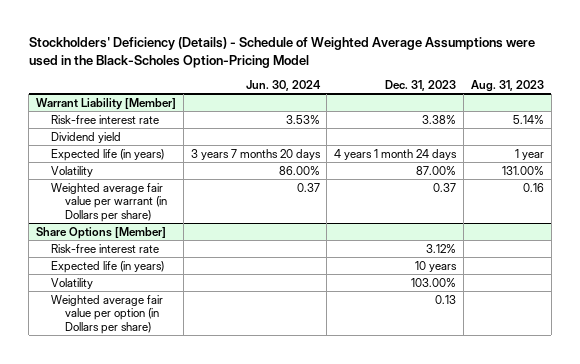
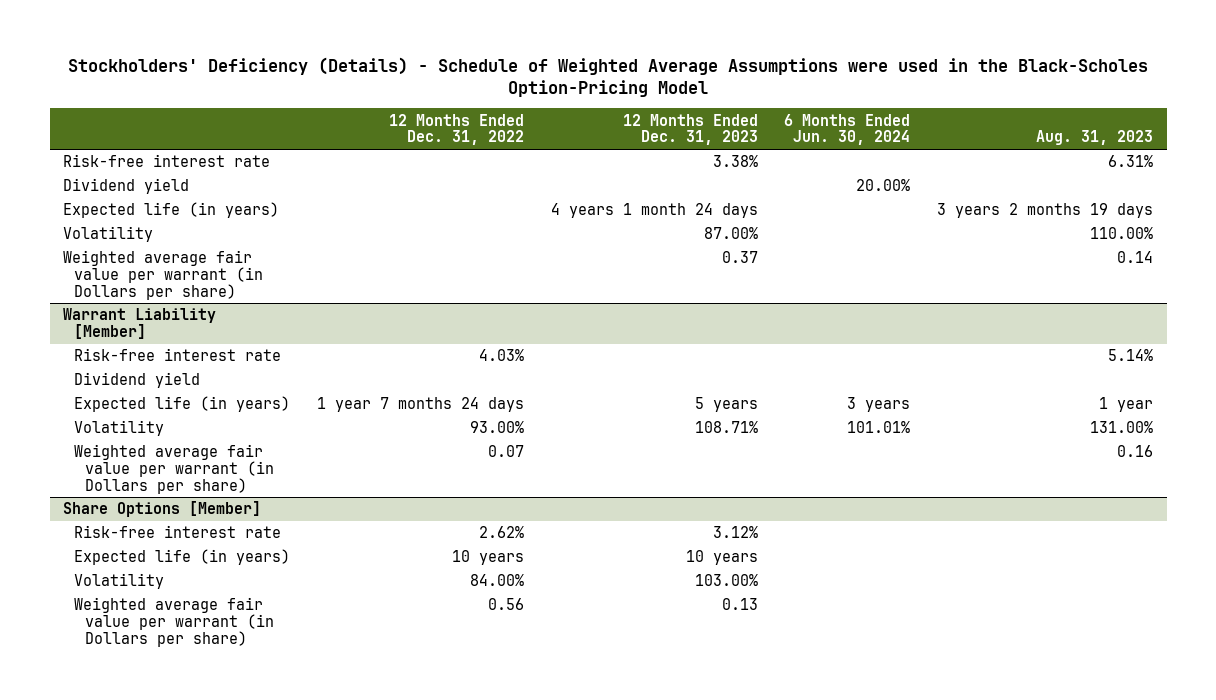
- | Jun. 30, 2024 | Dec. 31, 2023 | Aug. 31, 2023
+ | 12 Months Ended Dec. 31, 2022 | 12 Months Ended Dec. 31, 2023 | 6 Months Ended Jun. 30, 2024 | Aug. 31, 2023
+ Risk-free interest rate | | 3.38% | | 6.31%
+ Dividend yield | | | 20.00% |
+ Expected life (in years) | | 4 years 1 month 24 days | | 3 years 2 months 19 days
+ Volatility | | 87.00% | | 110.00%
+ Weighted average fair value per warrant (in Dollars per share) | | 0.37 | | 0.14
@ Share Options [Member]
- Weighted average fair value per option (in Dollars per share) | | 0.13 |
+ Weighted average fair value per warrant (in Dollars per share) | 0.56 | 0.13 | |

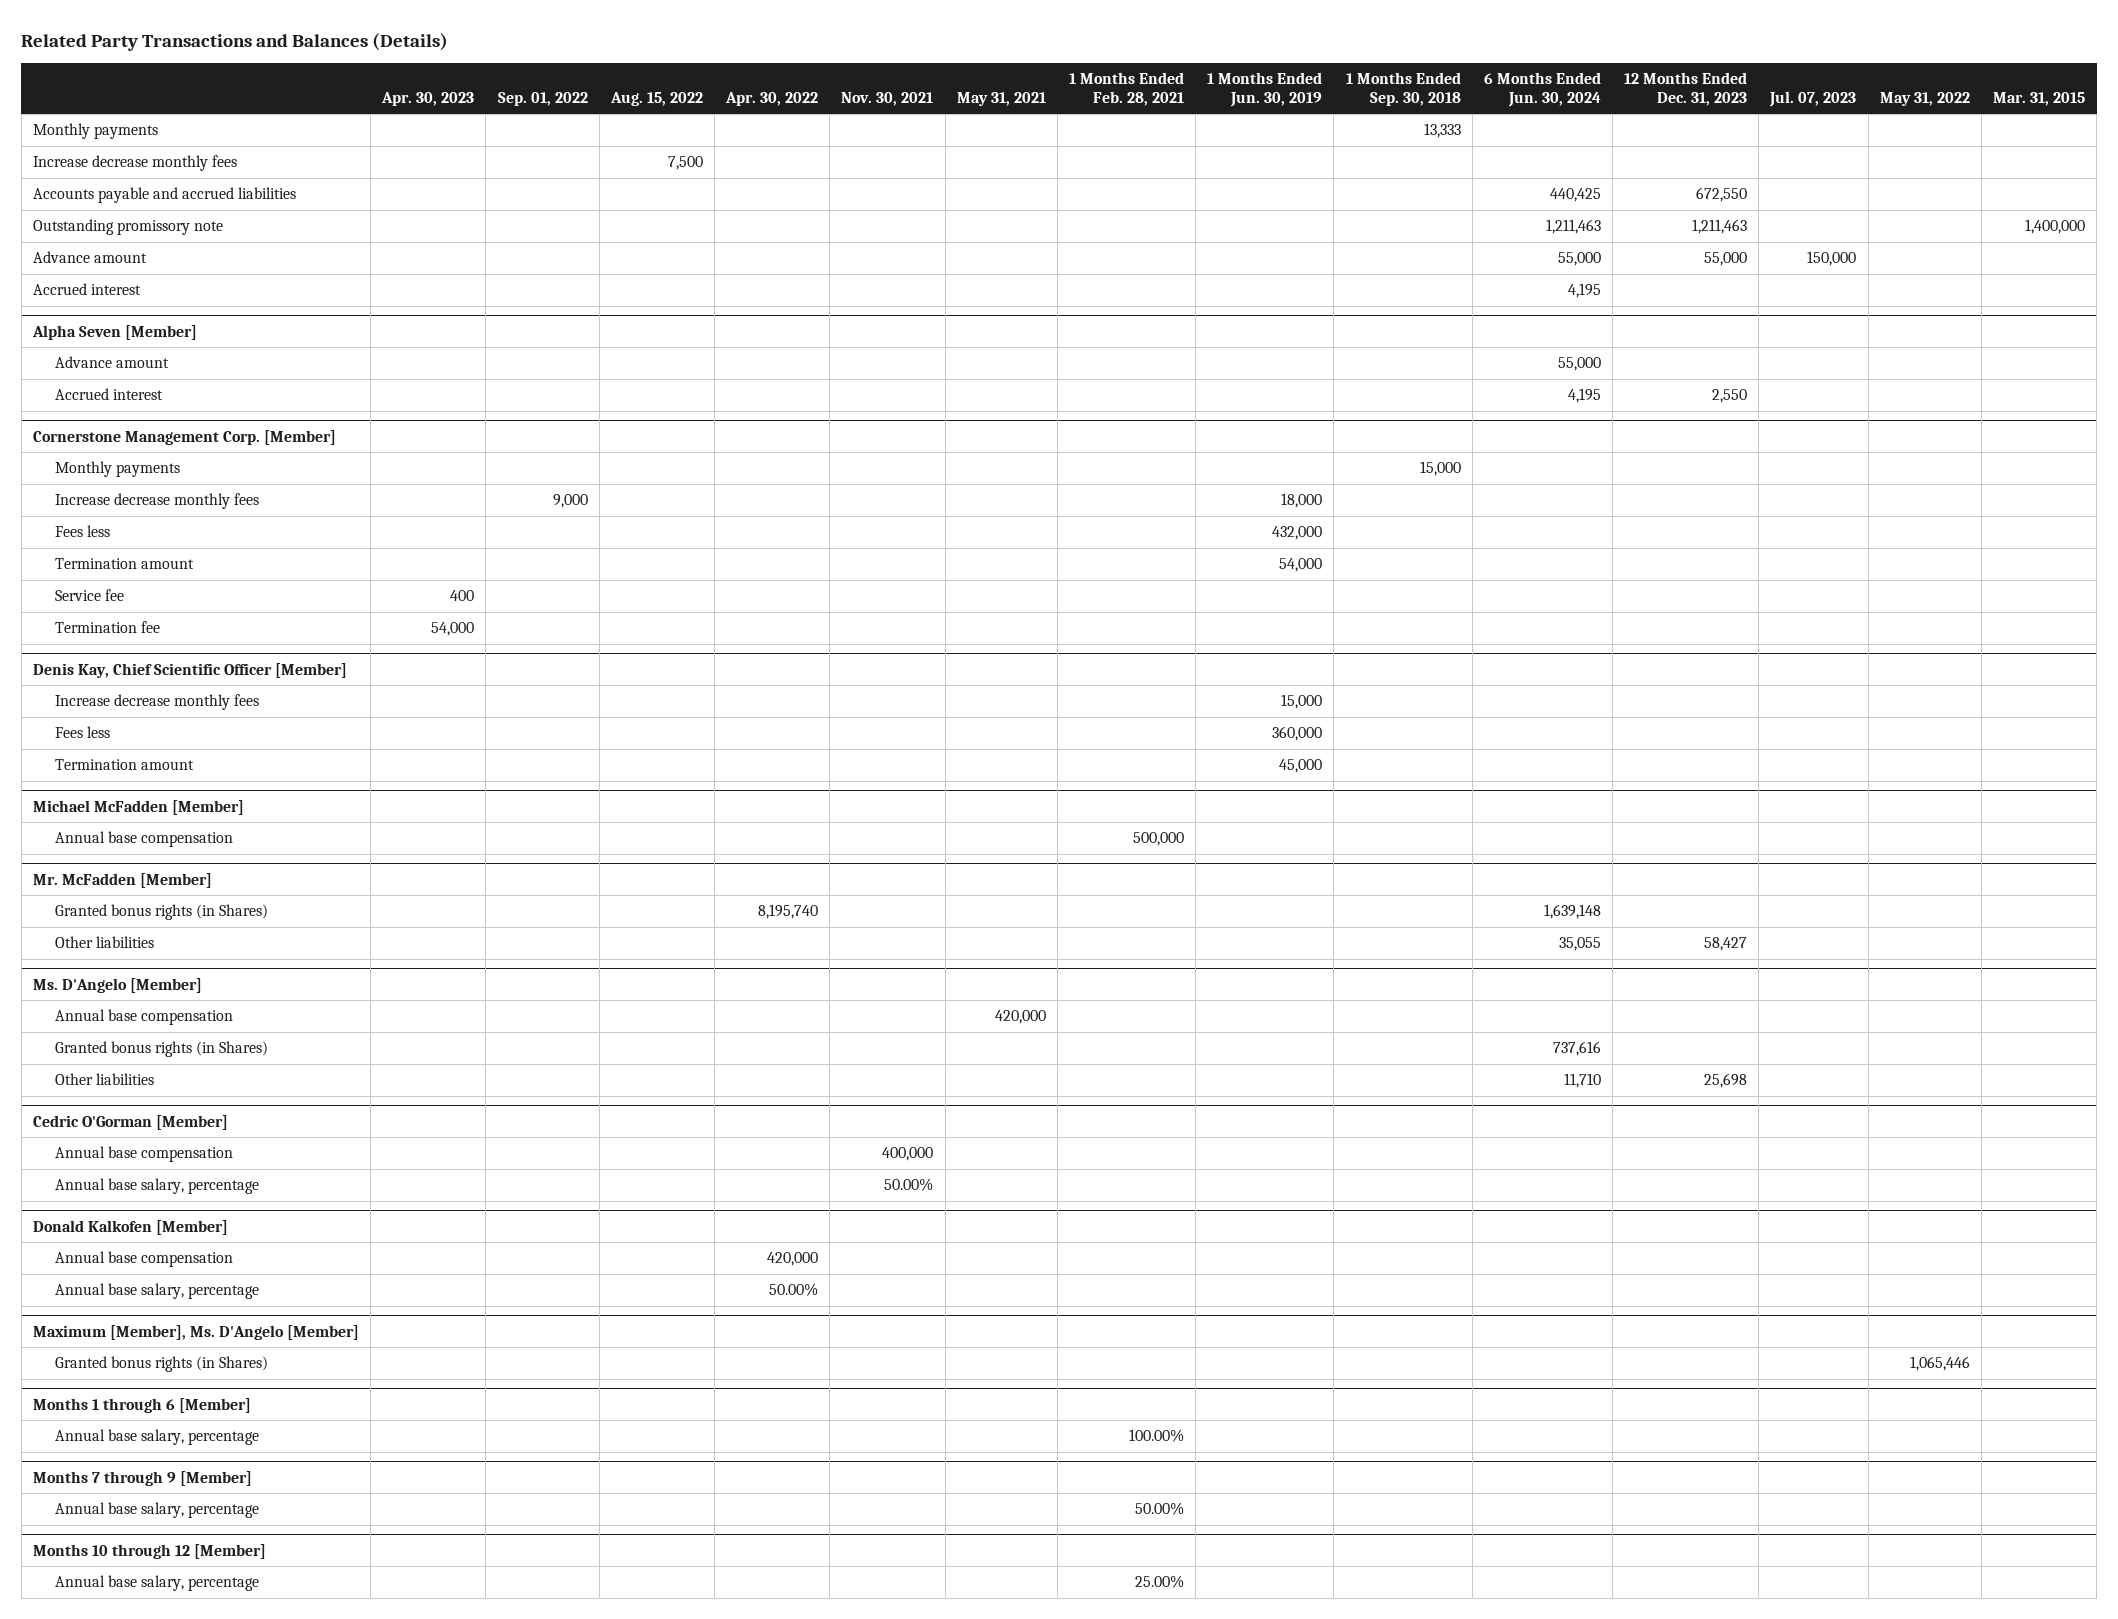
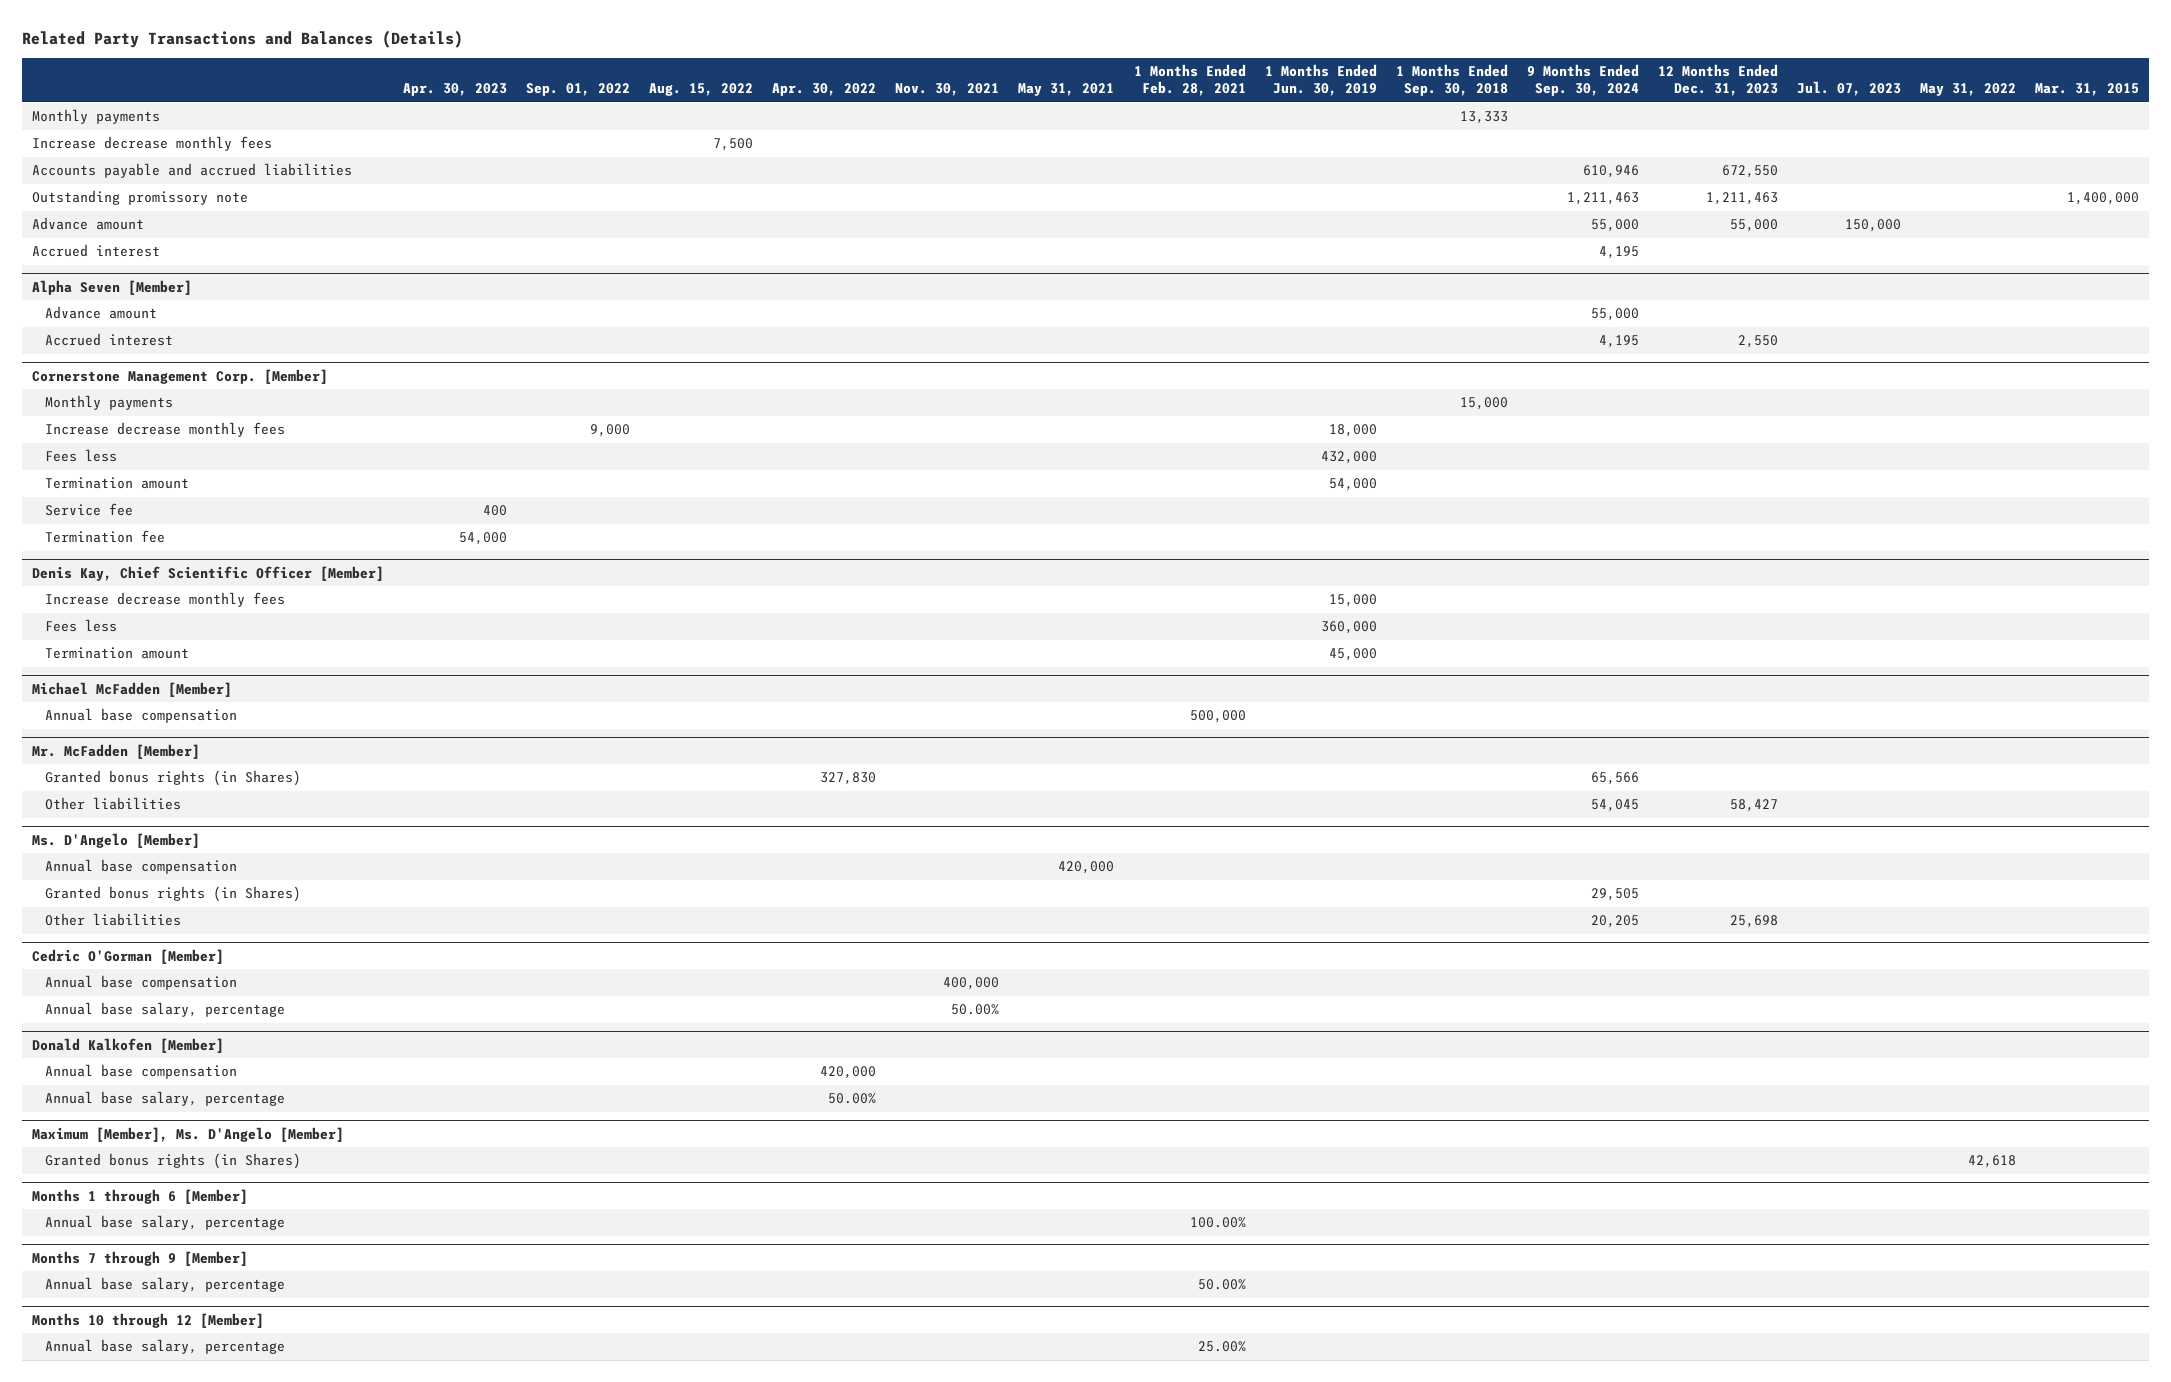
- | Apr. 30, 2023 | Sep. 01, 2022 | Aug. 15, 2022 | Apr. 30, 2022 | Nov. 30, 2021 | May 31, 2021 | 1 Months Ended Feb. 28, 2021 | 1 Months Ended Jun. 30, 2019 | 1 Months Ended Sep. 30, 2018 | 6 Months Ended Jun. 30, 2024 | 12 Months Ended Dec. 31, 2023 | Jul. 07, 2023 | May 31, 2022 | Mar. 31, 2015
+ | Apr. 30, 2023 | Sep. 01, 2022 | Aug. 15, 2022 | Apr. 30, 2022 | Nov. 30, 2021 | May 31, 2021 | 1 Months Ended Feb. 28, 2021 | 1 Months Ended Jun. 30, 2019 | 1 Months Ended Sep. 30, 2018 | 9 Months Ended Sep. 30, 2024 | 12 Months Ended Dec. 31, 2023 | Jul. 07, 2023 | May 31, 2022 | Mar. 31, 2015
@ Mr. McFadden [Member]
- Granted bonus rights (in Shares) | | | | 8,195,740 | | | | | | 1,639,148 | | | |
+ Granted bonus rights (in Shares) | | | | 327,830 | | | | | | 65,566 | | | |
@ Maximum [Member], Ms. D'Angelo [Member]
- Granted bonus rights (in Shares) | | | | | | | | | | | | | 1,065,446 |
+ Granted bonus rights (in Shares) | | | | | | | | | | | | | 42,618 |

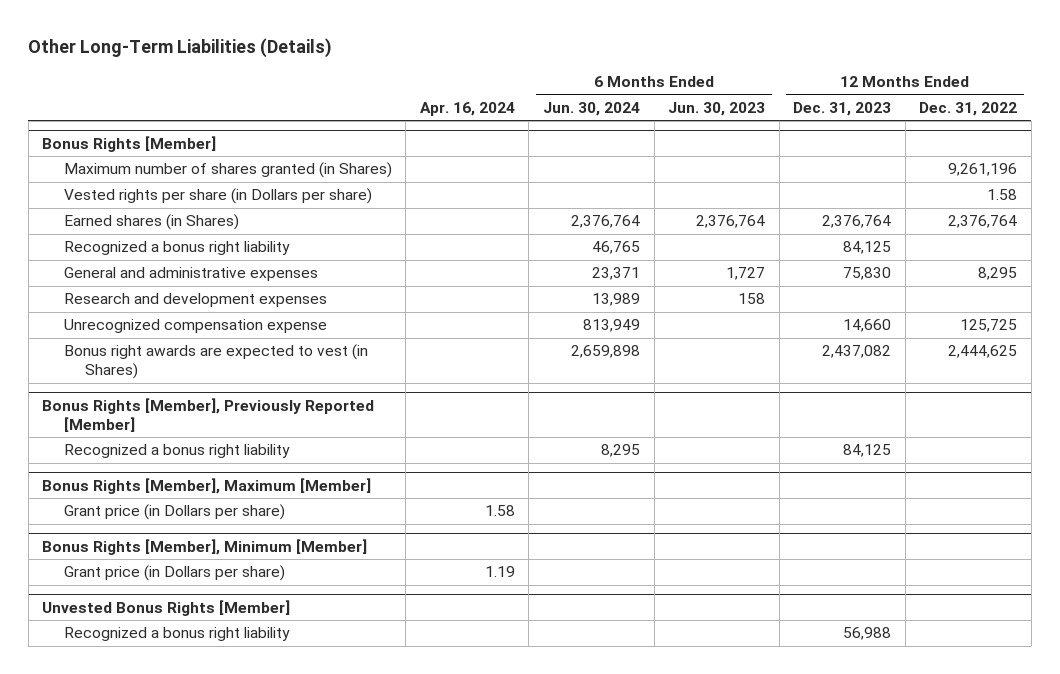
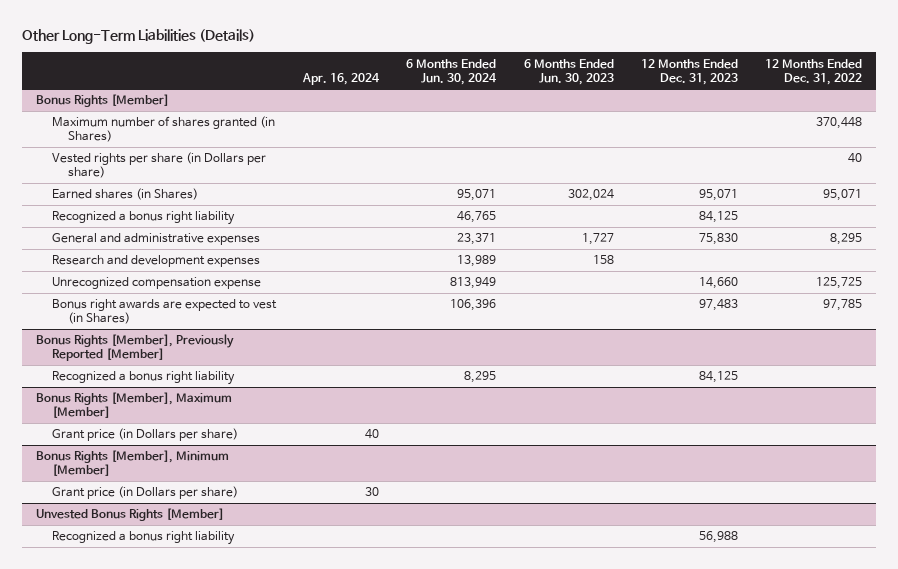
@ Bonus Rights [Member]
- Maximum number of shares granted (in Shares) | | | | | 9,261,196
- Vested rights per share (in Dollars per share) | | | | | 1.58
- Earned shares (in Shares) | | 2,376,764 | 2,376,764 | 2,376,764 | 2,376,764
+ Maximum number of shares granted (in Shares) | | | | | 370,448
+ Vested rights per share (in Dollars per share) | | | | | 40
+ Earned shares (in Shares) | | 95,071 | 302,024 | 95,071 | 95,071
- Bonus right awards are expected to vest (in Shares) | | 2,659,898 | | 2,437,082 | 2,444,625
+ Bonus right awards are expected to vest (in Shares) | | 106,396 | | 97,483 | 97,785
@ Bonus Rights [Member], Maximum [Member]
- Grant price (in Dollars per share) | 1.58 | | | |
+ Grant price (in Dollars per share) | 40 | | | |
@ Bonus Rights [Member], Minimum [Member]
- Grant price (in Dollars per share) | 1.19 | | | |
+ Grant price (in Dollars per share) | 30 | | | |

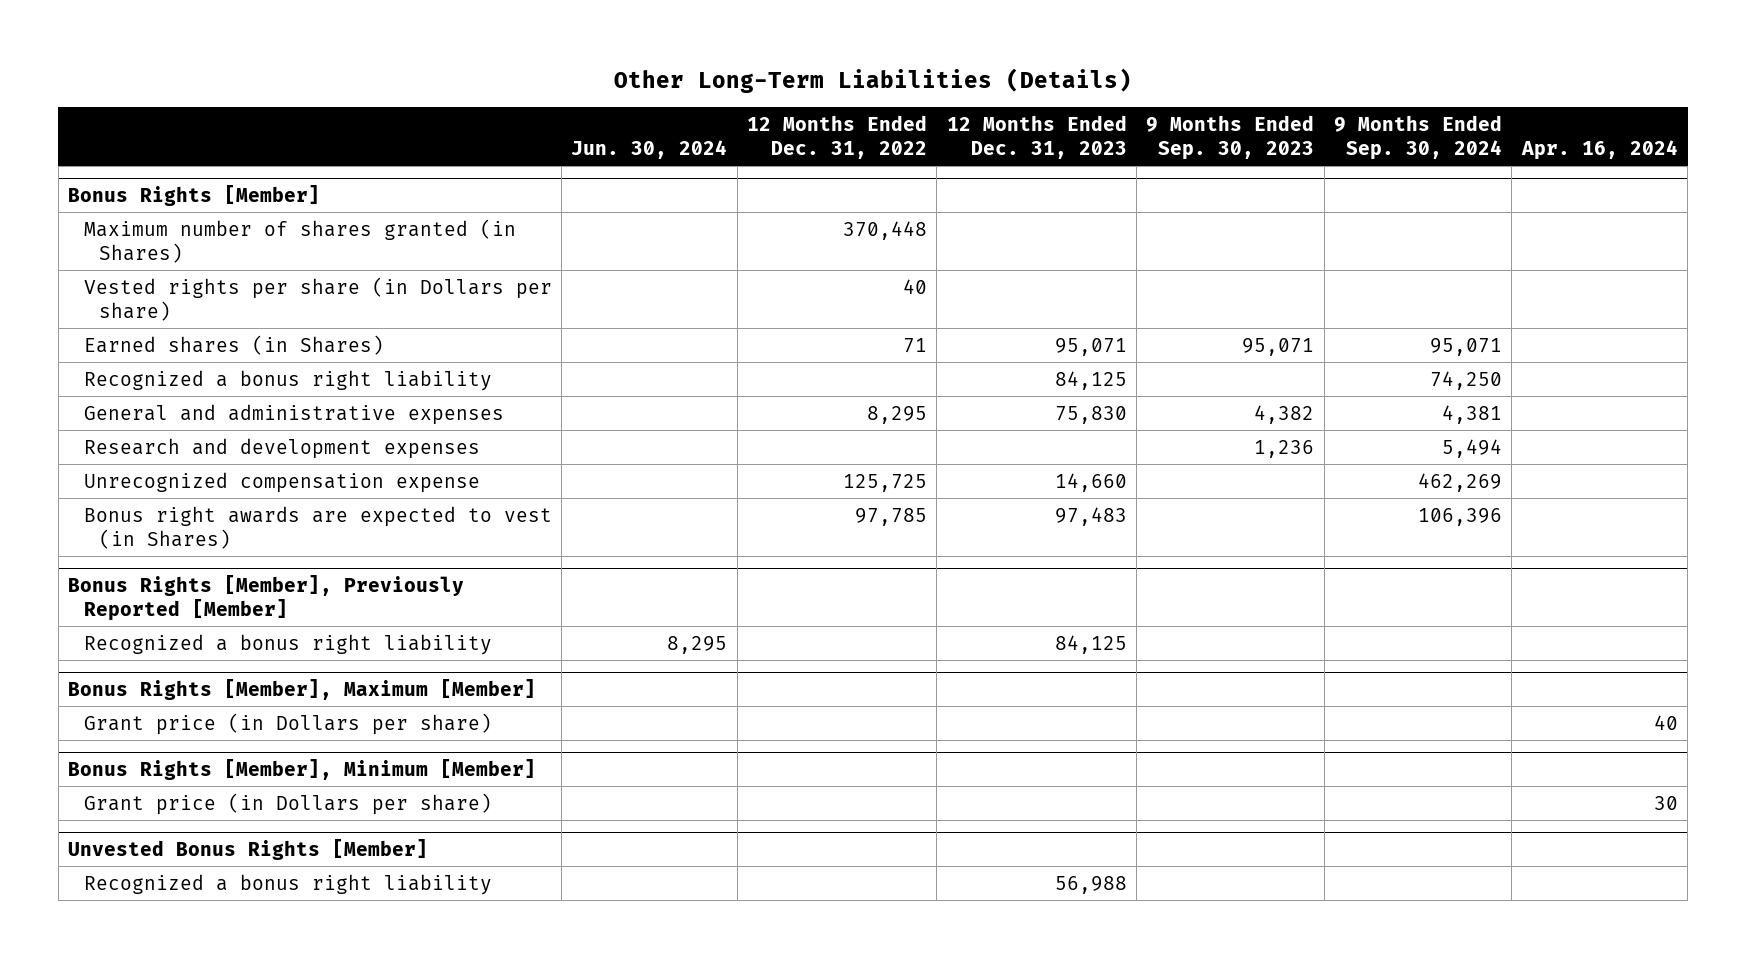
- | Apr. 16, 2024 | 6 Months Ended Jun. 30, 2024 | 6 Months Ended Jun. 30, 2023 | 12 Months Ended Dec. 31, 2023 | 12 Months Ended Dec. 31, 2022
+ | Jun. 30, 2024 | 12 Months Ended Dec. 31, 2022 | 12 Months Ended Dec. 31, 2023 | 9 Months Ended Sep. 30, 2023 | 9 Months Ended Sep. 30, 2024 | Apr. 16, 2024
@ Bonus Rights [Member]
- Earned shares (in Shares) | | 95,071 | 302,024 | 95,071 | 95,071
+ Earned shares (in Shares) | | 71 | 95,071 | 95,071 | 95,071 |

